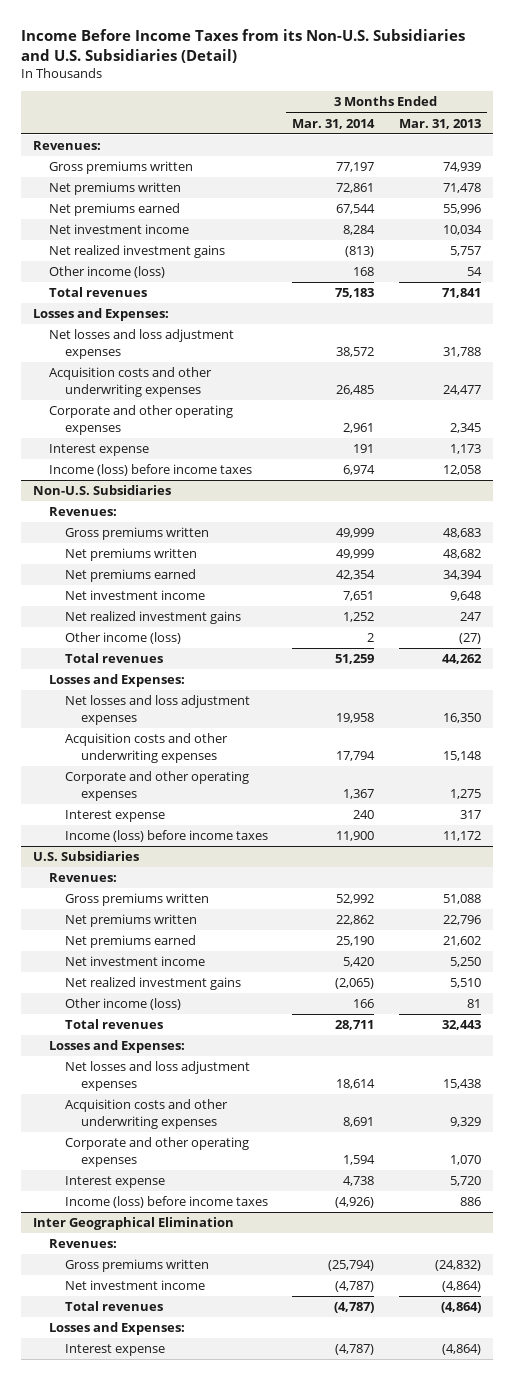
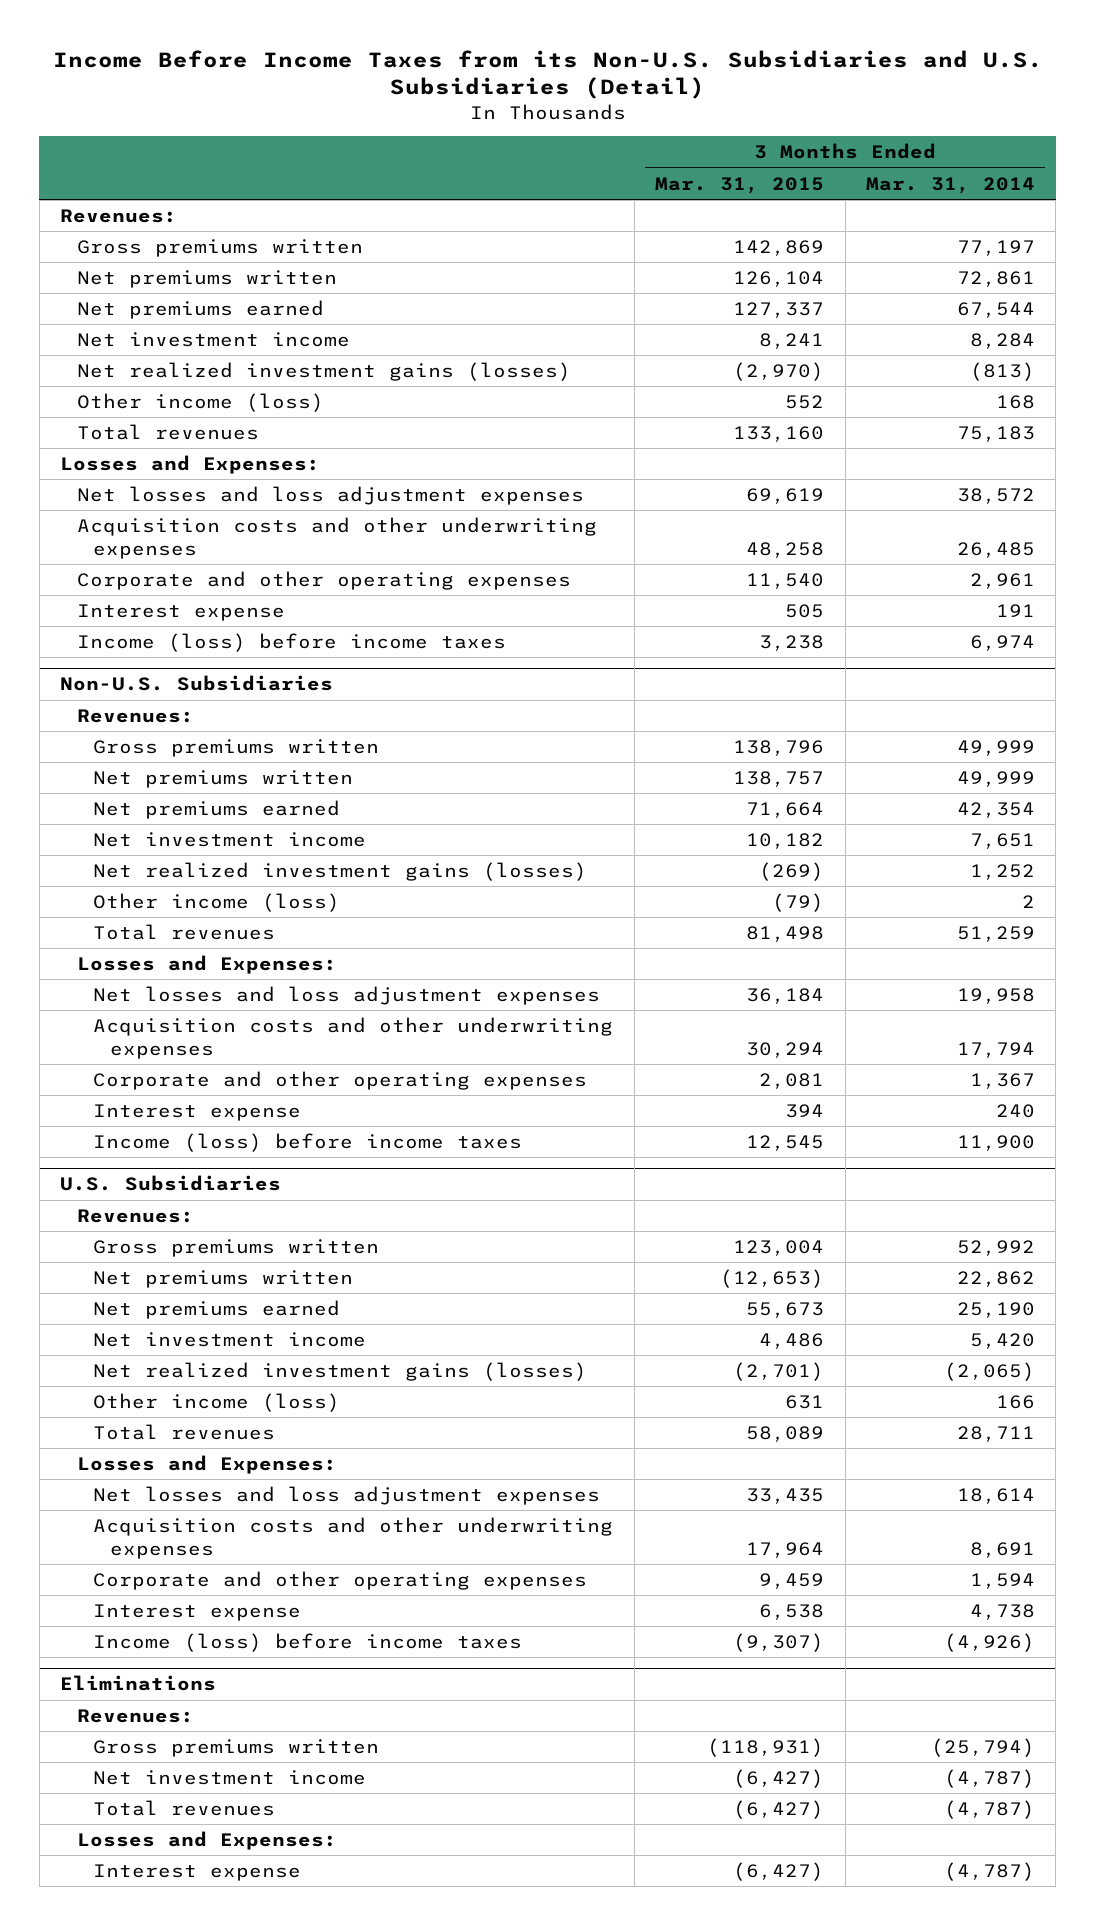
- | 3 Months Ended Mar. 31, 2014 | 3 Months Ended Mar. 31, 2013
+ | 3 Months Ended Mar. 31, 2015 | 3 Months Ended Mar. 31, 2014
- Net realized investment gains | (813) | 5,757
+ Net realized investment gains (losses) | (2,970) | (813)
@ Non-U.S. Subsidiaries
- Net realized investment gains | 1,252 | 247
+ Net realized investment gains (losses) | (269) | 1,252
@ U.S. Subsidiaries
- Net realized investment gains | (2,065) | 5,510
+ Net realized investment gains (losses) | (2,701) | (2,065)
- Inter Geographical Elimination
+ Eliminations

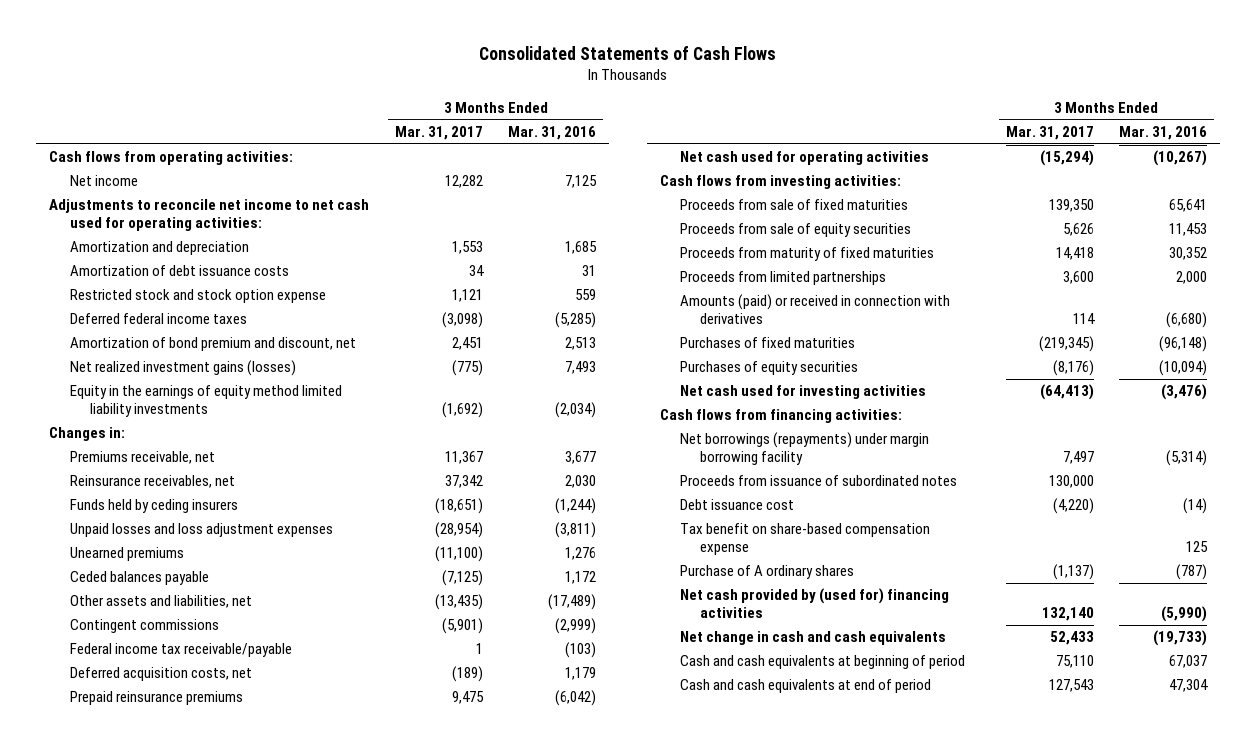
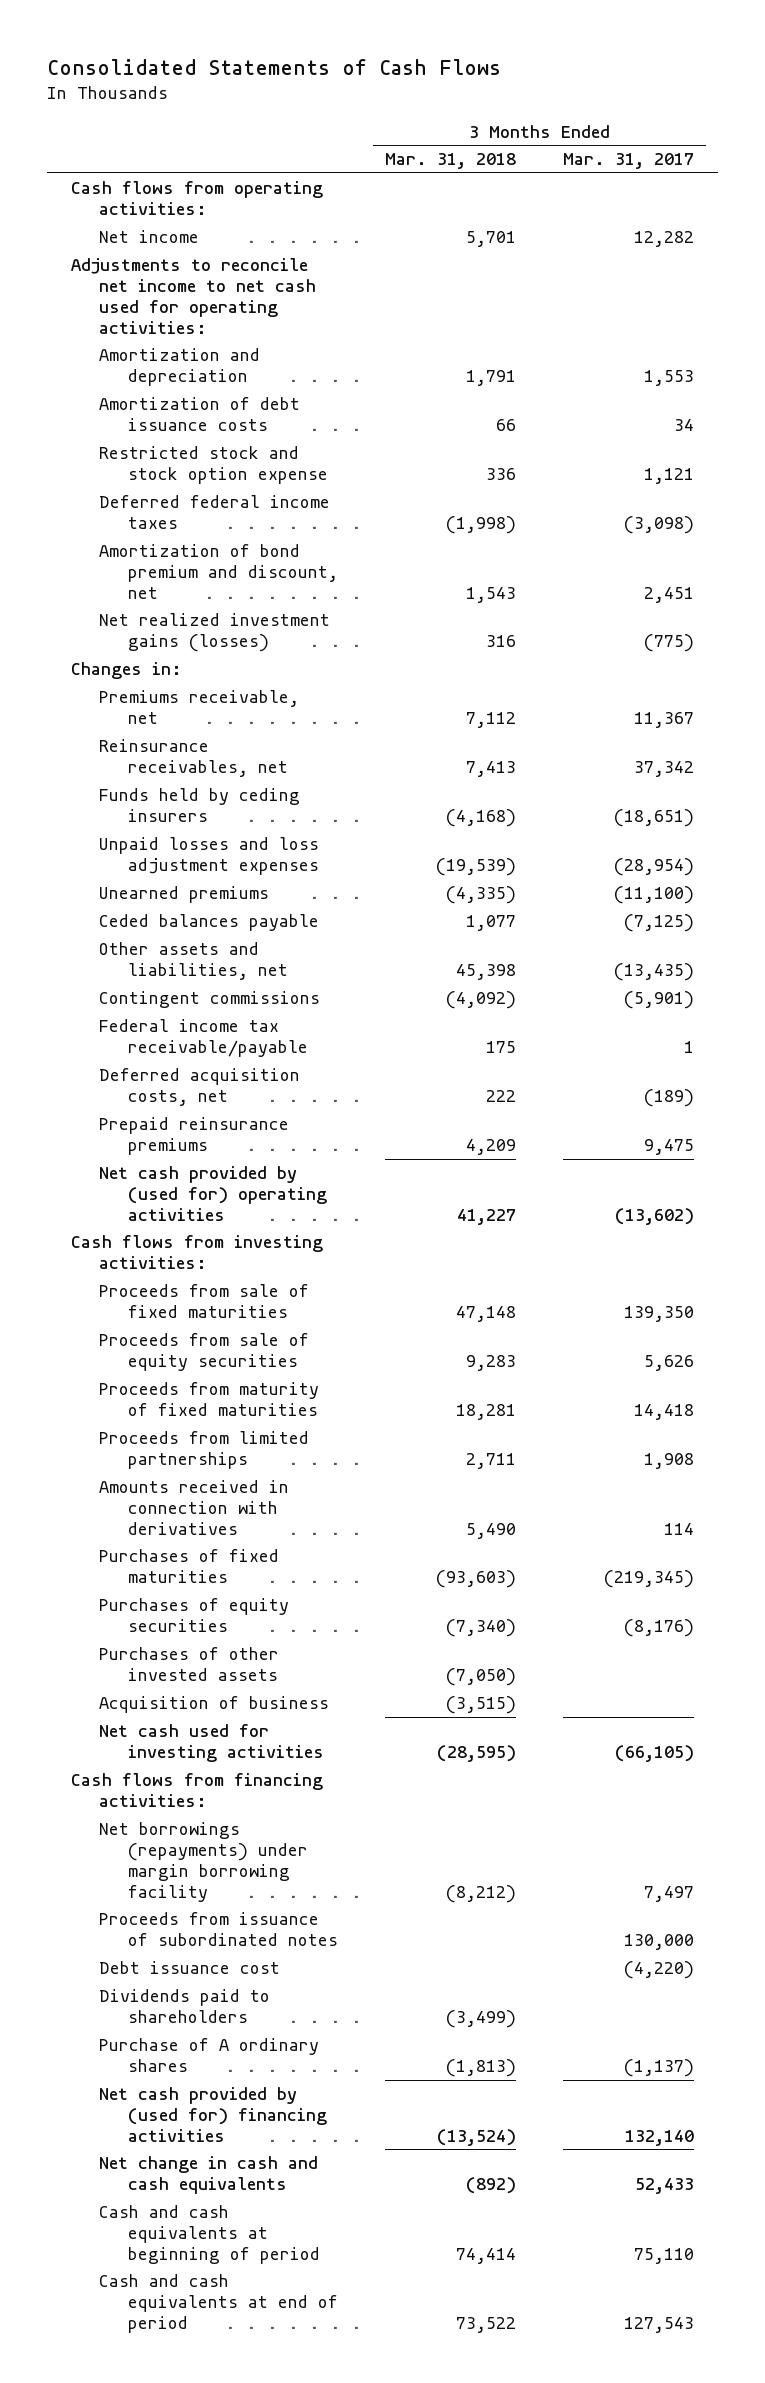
- | 3 Months Ended Mar. 31, 2017 | 3 Months Ended Mar. 31, 2016
+ | 3 Months Ended Mar. 31, 2018 | 3 Months Ended Mar. 31, 2017
- Equity in the earnings of equity method limited liability investments | (1,692) | (2,034)
- Net cash used for operating activities | (15,294) | (10,267)
+ Net cash provided by (used for) operating activities | 41,227 | (13,602)
- Proceeds from limited partnerships | 3,600 | 2,000
- Amounts (paid) or received in connection with derivatives | 114 | (6,680)
+ Proceeds from limited partnerships | 2,711 | 1,908
+ Amounts received in connection with derivatives | 5,490 | 114
- Net cash used for investing activities | (64,413) | (3,476)
+ Purchases of other invested assets | (7,050) |
+ Acquisition of business | (3,515) |
+ Net cash used for investing activities | (28,595) | (66,105)
- Tax benefit on share-based compensation expense | | 125
+ Dividends paid to shareholders | (3,499) |

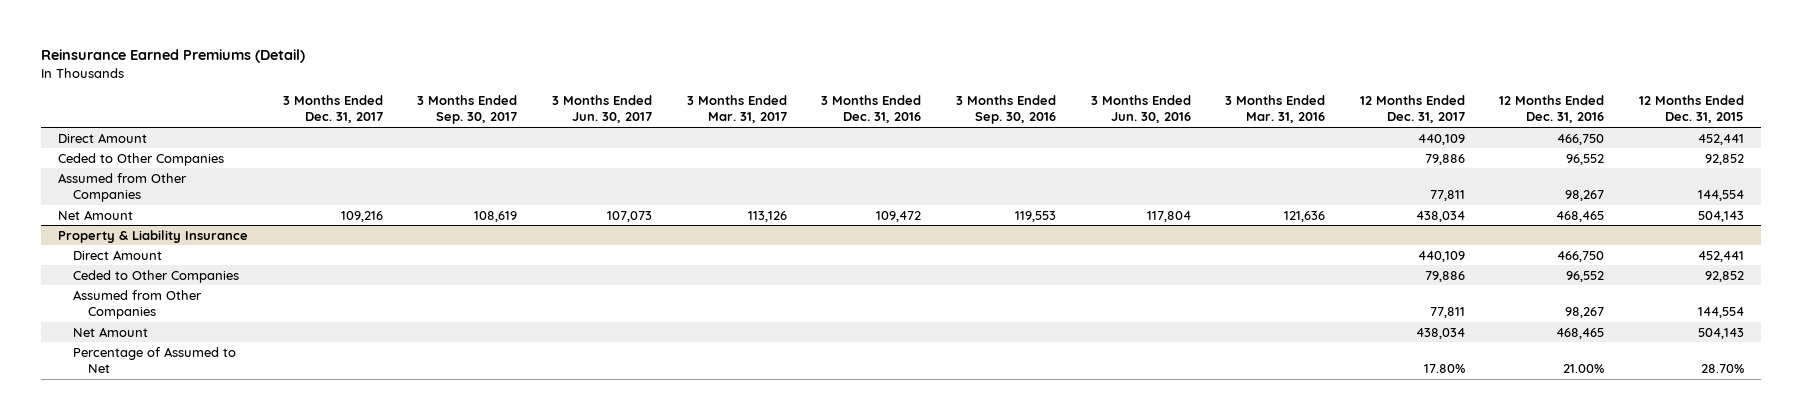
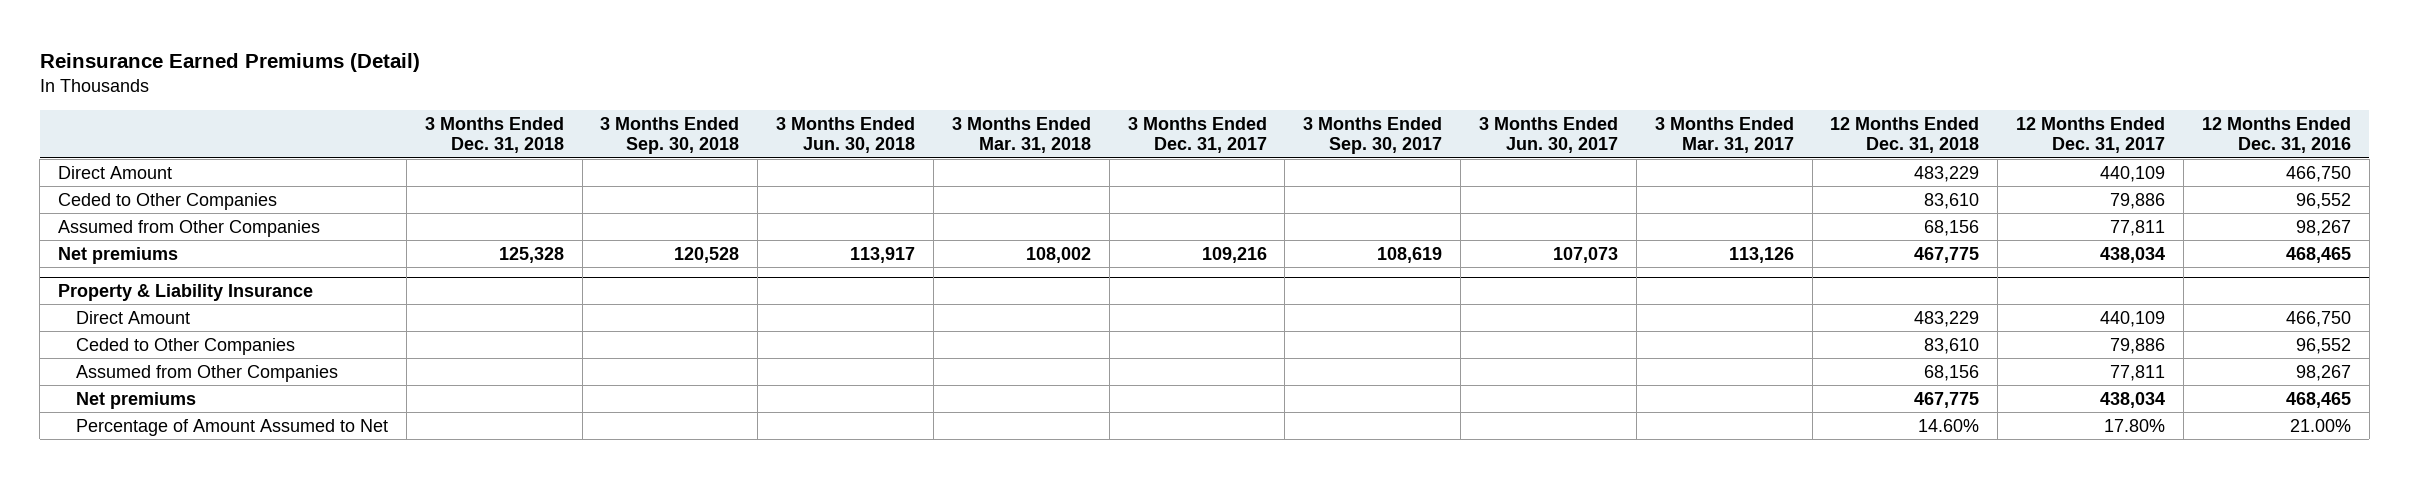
- | 3 Months Ended Dec. 31, 2017 | 3 Months Ended Sep. 30, 2017 | 3 Months Ended Jun. 30, 2017 | 3 Months Ended Mar. 31, 2017 | 3 Months Ended Dec. 31, 2016 | 3 Months Ended Sep. 30, 2016 | 3 Months Ended Jun. 30, 2016 | 3 Months Ended Mar. 31, 2016 | 12 Months Ended Dec. 31, 2017 | 12 Months Ended Dec. 31, 2016 | 12 Months Ended Dec. 31, 2015
+ | 3 Months Ended Dec. 31, 2018 | 3 Months Ended Sep. 30, 2018 | 3 Months Ended Jun. 30, 2018 | 3 Months Ended Mar. 31, 2018 | 3 Months Ended Dec. 31, 2017 | 3 Months Ended Sep. 30, 2017 | 3 Months Ended Jun. 30, 2017 | 3 Months Ended Mar. 31, 2017 | 12 Months Ended Dec. 31, 2018 | 12 Months Ended Dec. 31, 2017 | 12 Months Ended Dec. 31, 2016
- Net Amount | 109,216 | 108,619 | 107,073 | 113,126 | 109,472 | 119,553 | 117,804 | 121,636 | 438,034 | 468,465 | 504,143
+ Net premiums | 125,328 | 120,528 | 113,917 | 108,002 | 109,216 | 108,619 | 107,073 | 113,126 | 467,775 | 438,034 | 468,465
@ Property & Liability Insurance
- Net Amount | | | | | | | | | 438,034 | 468,465 | 504,143
- Percentage of Assumed to Net | | | | | | | | | 17.80% | 21.00% | 28.70%
+ Net premiums | | | | | | | | | 467,775 | 438,034 | 468,465
+ Percentage of Amount Assumed to Net | | | | | | | | | 14.60% | 17.80% | 21.00%

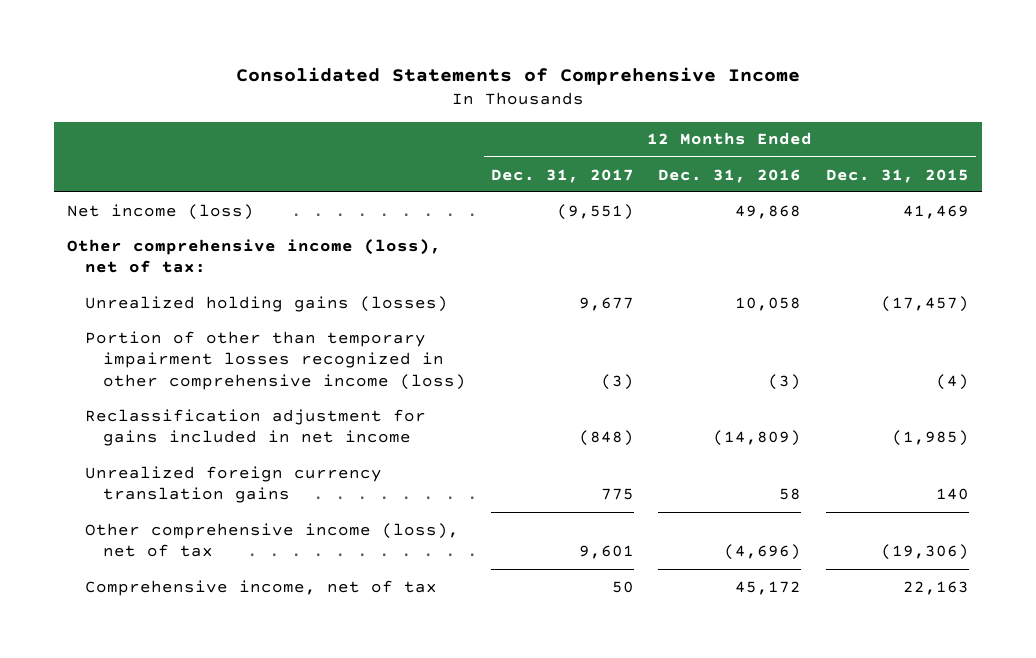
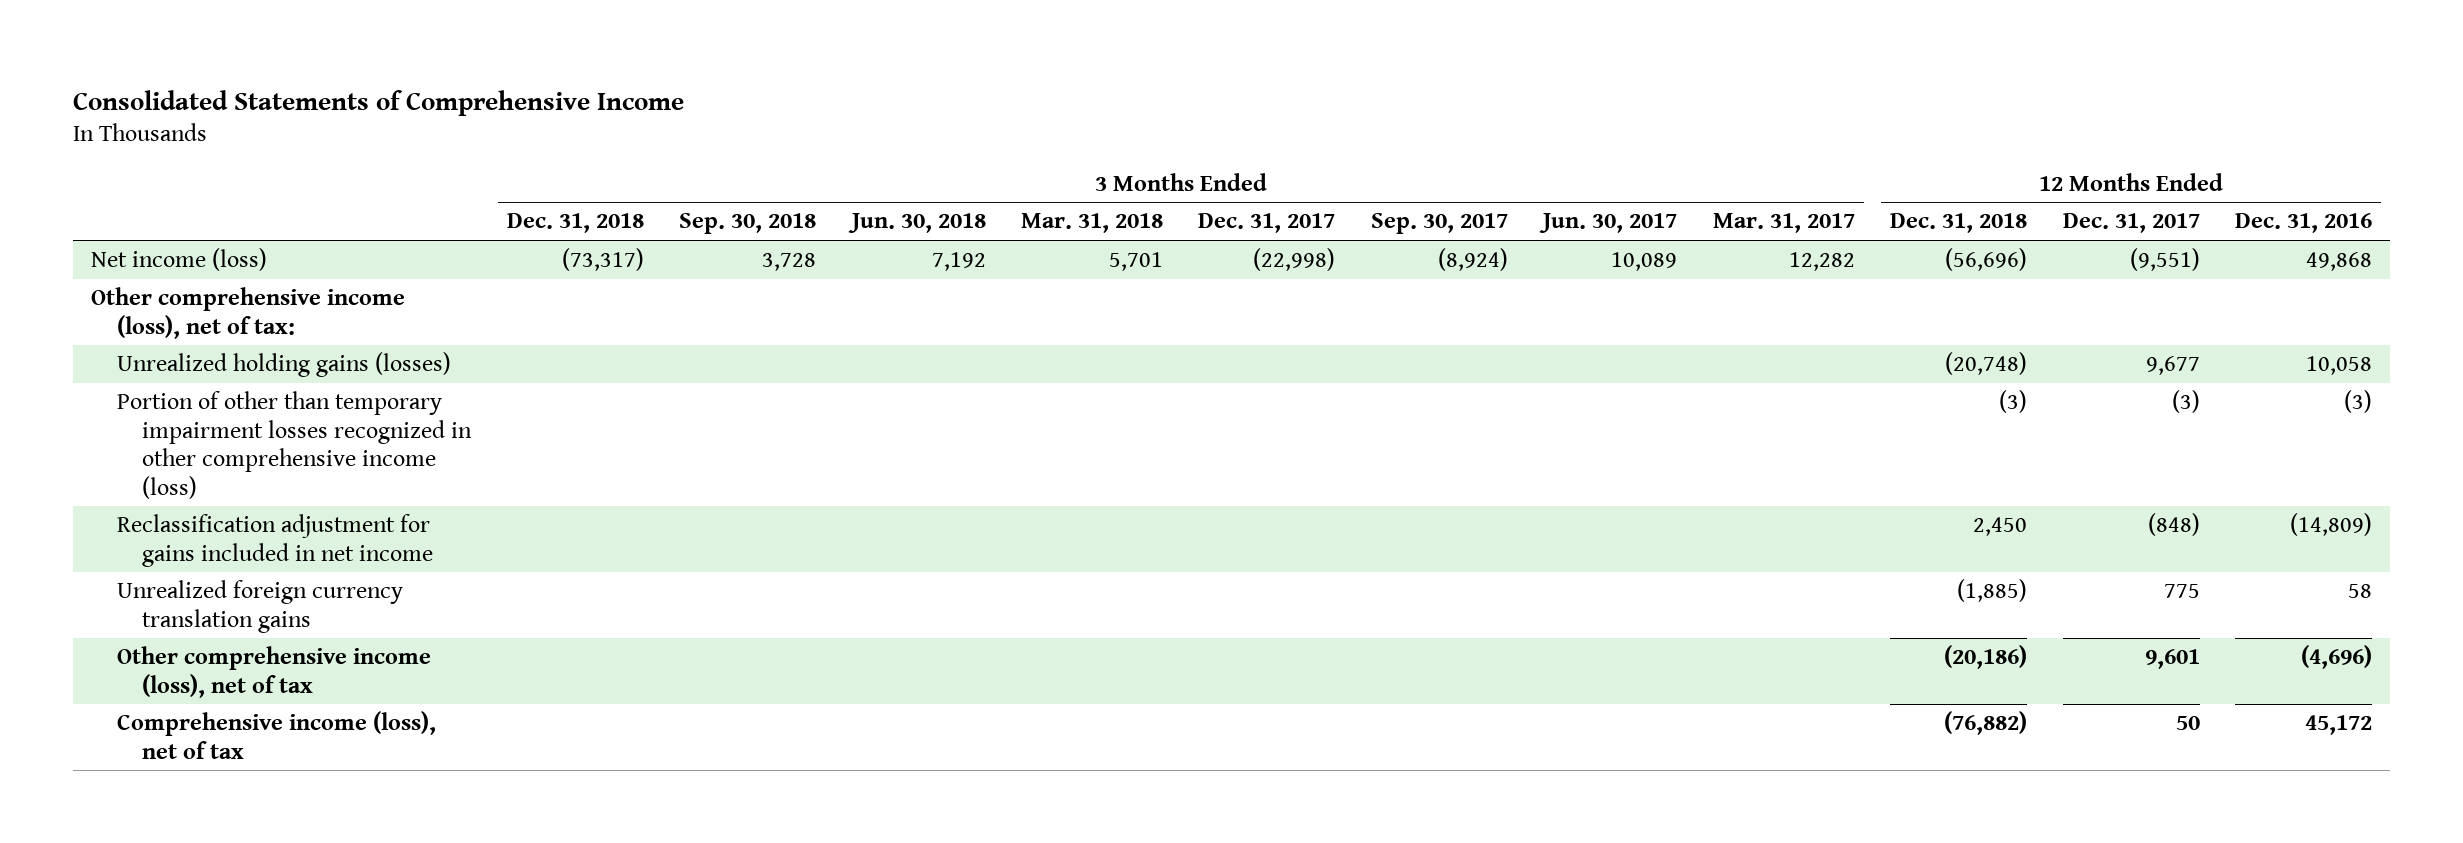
- | 12 Months Ended Dec. 31, 2017 | 12 Months Ended Dec. 31, 2016 | 12 Months Ended Dec. 31, 2015
+ | 3 Months Ended Dec. 31, 2018 | 3 Months Ended Sep. 30, 2018 | 3 Months Ended Jun. 30, 2018 | 3 Months Ended Mar. 31, 2018 | 3 Months Ended Dec. 31, 2017 | 3 Months Ended Sep. 30, 2017 | 3 Months Ended Jun. 30, 2017 | 3 Months Ended Mar. 31, 2017 | 12 Months Ended Dec. 31, 2018 | 12 Months Ended Dec. 31, 2017 | 12 Months Ended Dec. 31, 2016
- Comprehensive income, net of tax | 50 | 45,172 | 22,163
+ Comprehensive income (loss), net of tax | | | | | | | | | (76,882) | 50 | 45,172

